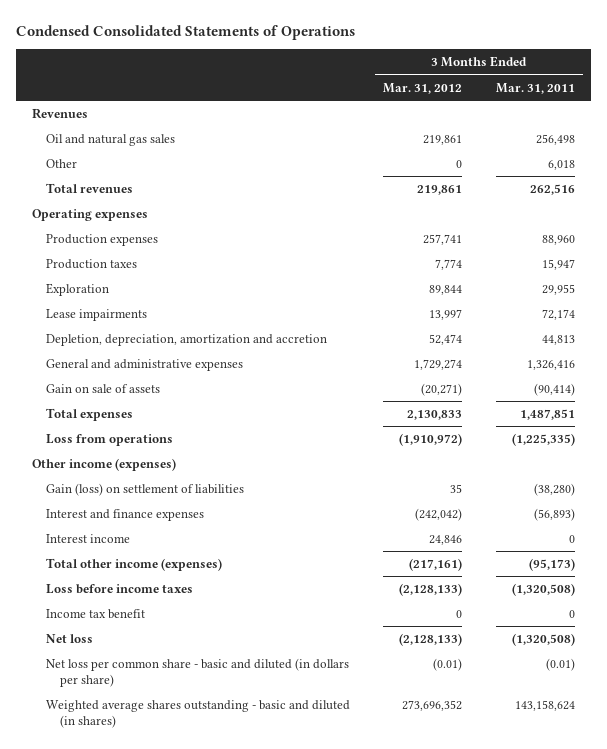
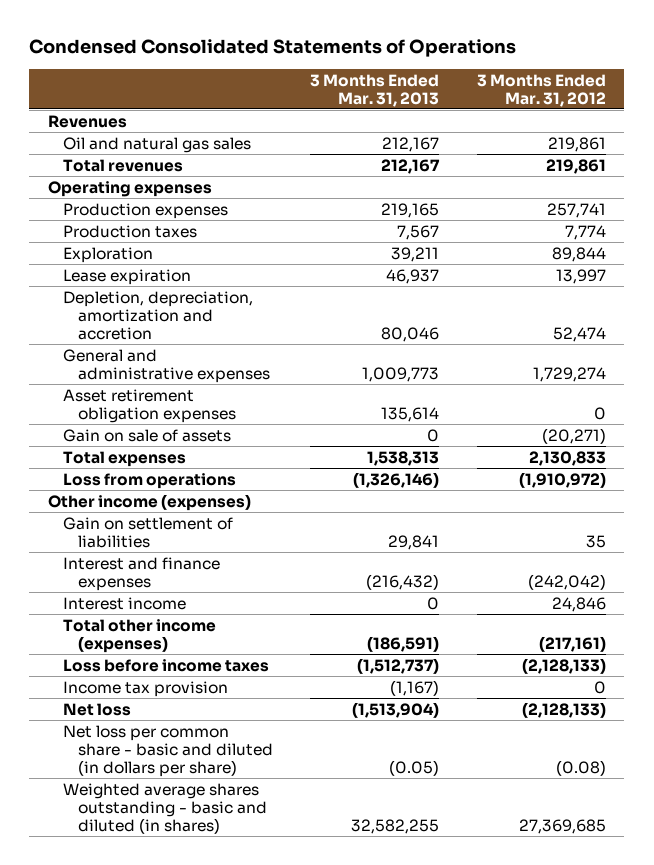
- | 3 Months Ended Mar. 31, 2012 | 3 Months Ended Mar. 31, 2011
+ | 3 Months Ended Mar. 31, 2013 | 3 Months Ended Mar. 31, 2012
- Other | 0 | 6,018
- Lease impairments | 13,997 | 72,174
+ Lease expiration | 46,937 | 13,997
+ Asset retirement obligation expenses | 135,614 | 0
- Gain (loss) on settlement of liabilities | 35 | (38,280)
+ Gain on settlement of liabilities | 29,841 | 35
- Income tax benefit | 0 | 0
+ Income tax provision | (1,167) | 0
- Net loss per common share - basic and diluted (in dollars per share) | (0.01) | (0.01)
- Weighted average shares outstanding - basic and diluted (in shares) | 273,696,352 | 143,158,624
+ Net loss per common share - basic and diluted (in dollars per share) | (0.05) | (0.08)
+ Weighted average shares outstanding - basic and diluted (in shares) | 32,582,255 | 27,369,685

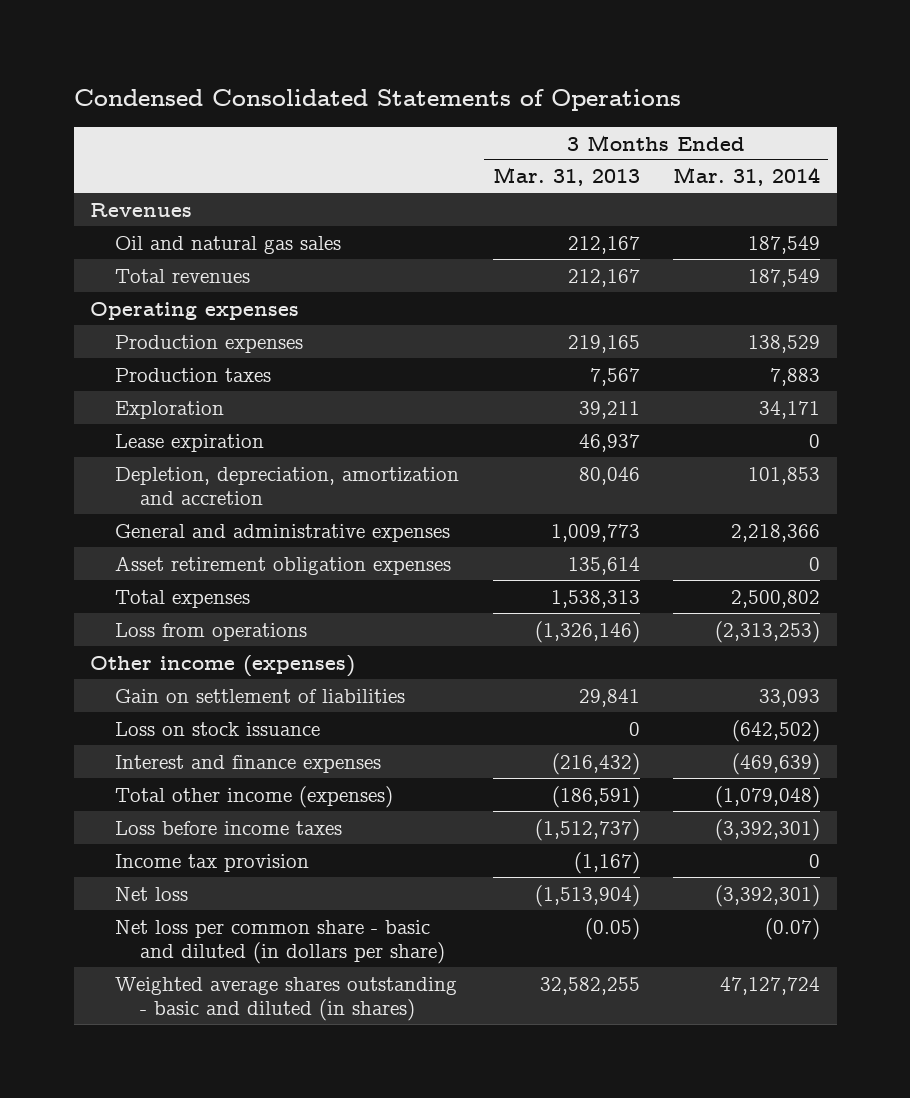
- | 3 Months Ended Mar. 31, 2013 | 3 Months Ended Mar. 31, 2012
+ | 3 Months Ended Mar. 31, 2013 | 3 Months Ended Mar. 31, 2014
- Gain on sale of assets | 0 | (20,271)
+ Loss on stock issuance | 0 | (642,502)
- Interest income | 0 | 24,846

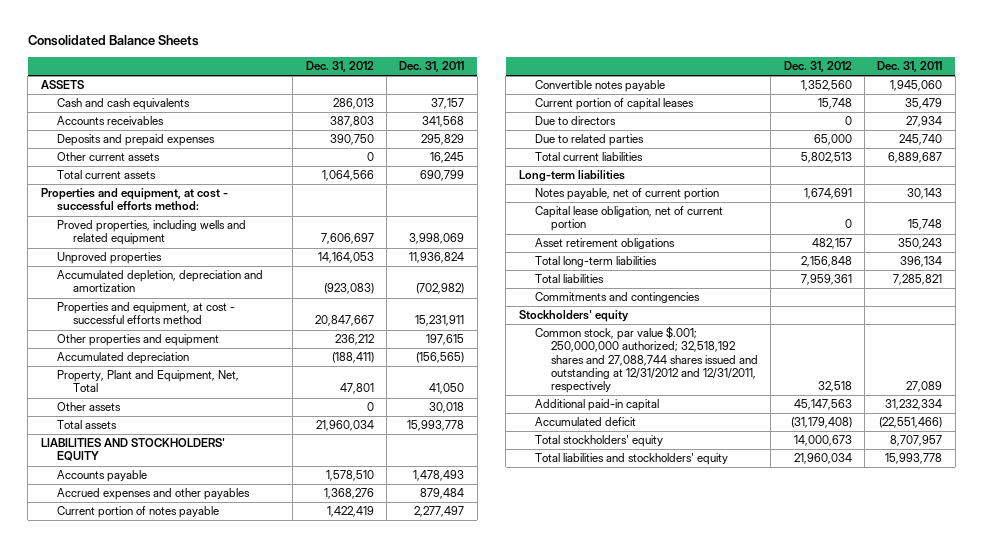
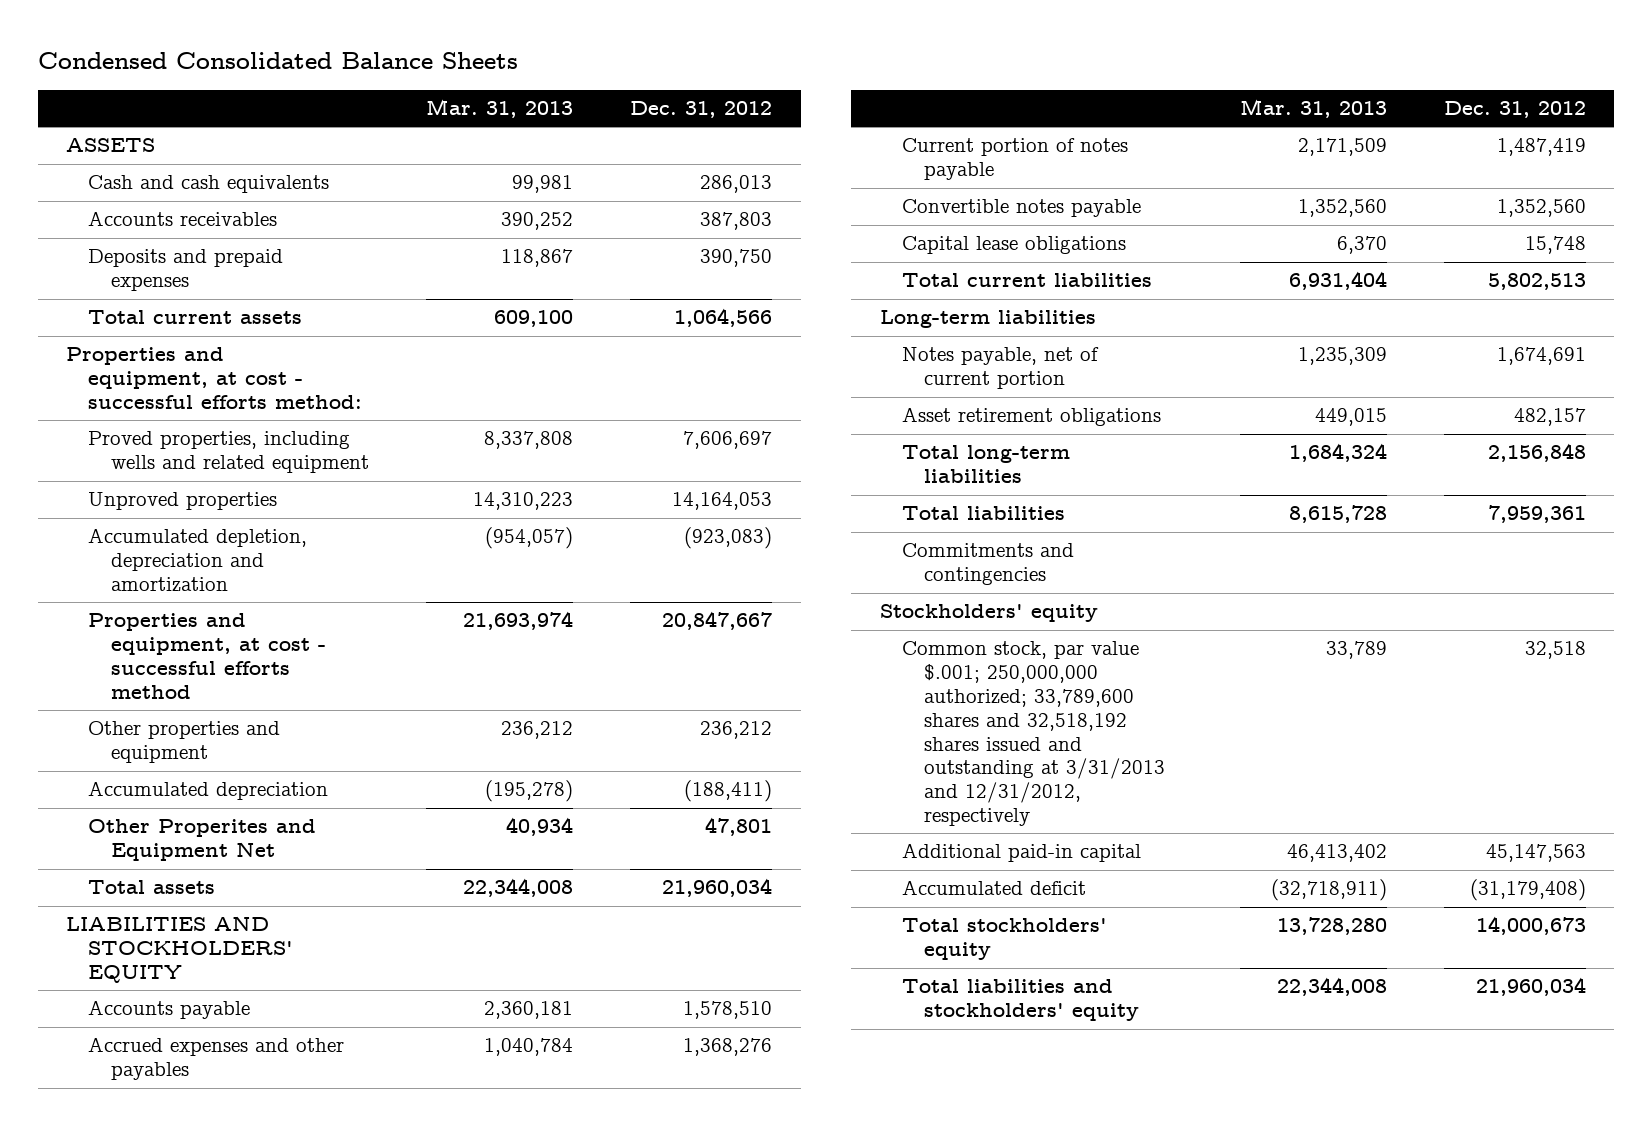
- Consolidated Balance Sheets
+ Condensed Consolidated Balance Sheets
- | Dec. 31, 2012 | Dec. 31, 2011
+ | Mar. 31, 2013 | Dec. 31, 2012
- Other current assets | 0 | 16,245
- Property, Plant and Equipment, Net, Total | 47,801 | 41,050
- Other assets | 0 | 30,018
+ Other Properites and Equipment Net | 40,934 | 47,801
- Current portion of notes payable | 1,422,419 | 2,277,497
+ Current portion of notes payable | 2,171,509 | 1,487,419
- Current portion of capital leases | 15,748 | 35,479
- Due to directors | 0 | 27,934
- Due to related parties | 65,000 | 245,740
+ Capital lease obligations | 6,370 | 15,748
- Capital lease obligation, net of current portion | 0 | 15,748
- Common stock, par value $.001; 250,000,000 authorized; 32,518,192 shares and 27,088,744 shares issued and outstanding at 12/31/2012 and 12/31/2011, respectively | 32,518 | 27,089
+ Common stock, par value $.001; 250,000,000 authorized; 33,789,600 shares and 32,518,192 shares issued and outstanding at 3/31/2013 and 12/31/2012, respectively | 33,789 | 32,518

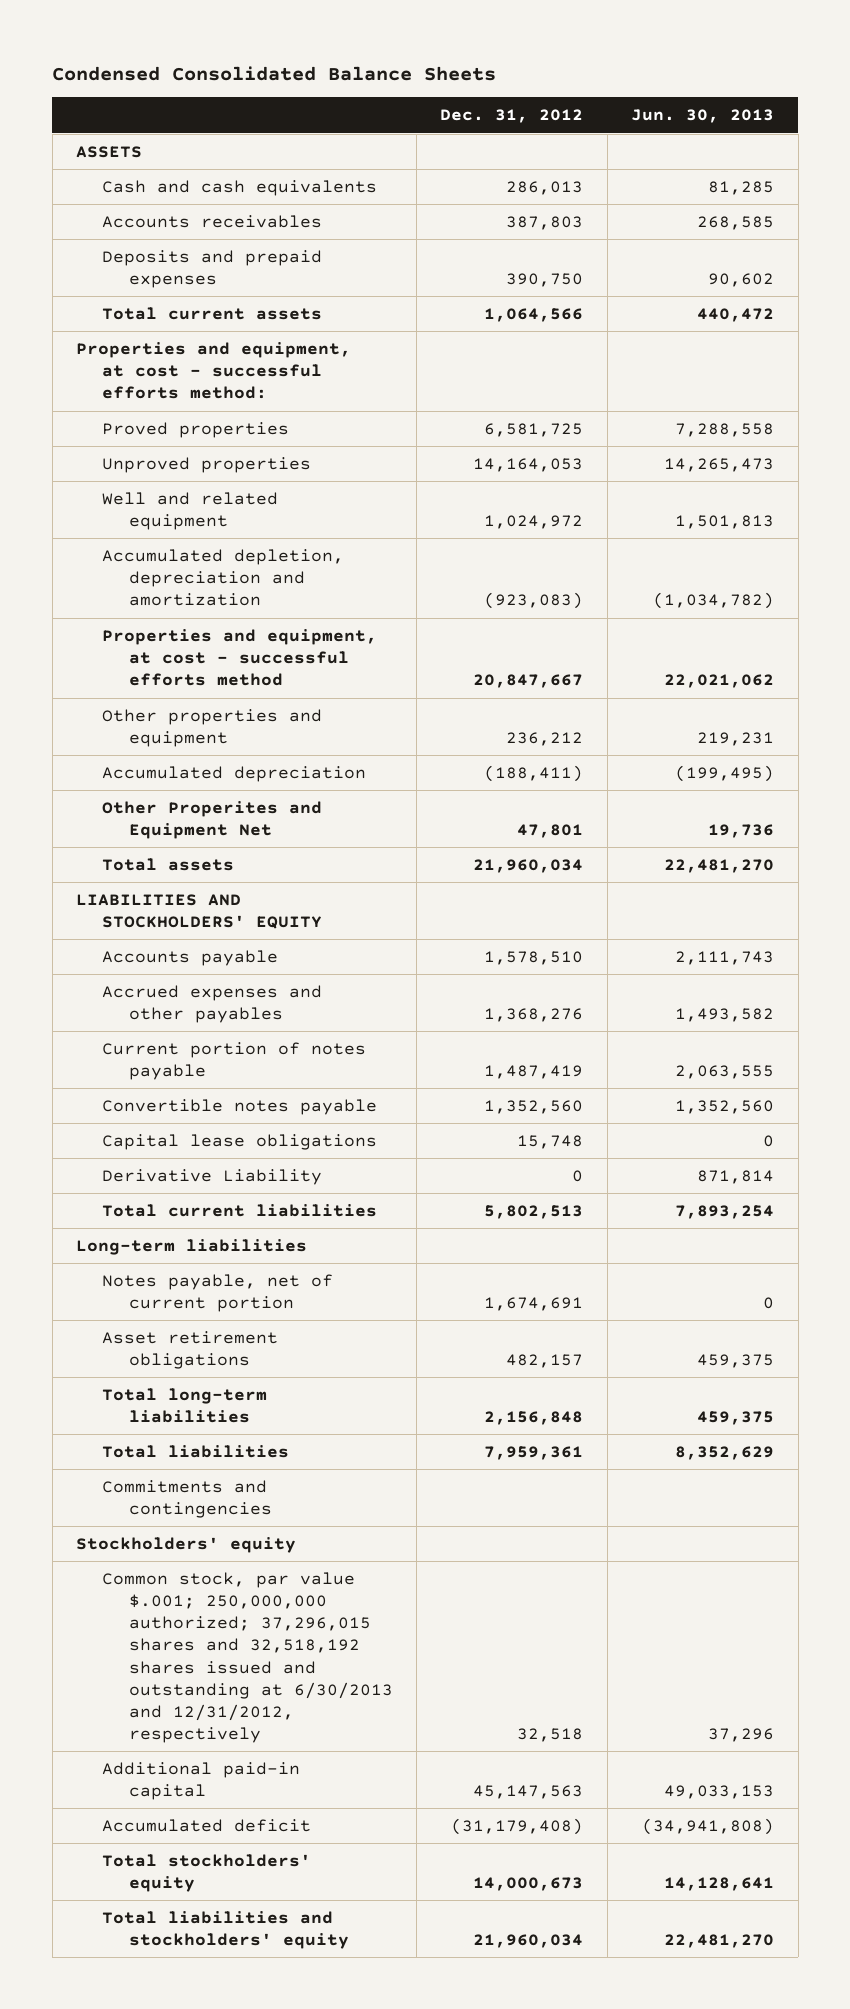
- | Mar. 31, 2013 | Dec. 31, 2012
+ | Dec. 31, 2012 | Jun. 30, 2013
- Proved properties, including wells and related equipment | 8,337,808 | 7,606,697
+ Proved properties | 6,581,725 | 7,288,558
+ Well and related equipment | 1,024,972 | 1,501,813
+ Derivative Liability | 0 | 871,814
- Common stock, par value $.001; 250,000,000 authorized; 33,789,600 shares and 32,518,192 shares issued and outstanding at 3/31/2013 and 12/31/2012, respectively | 33,789 | 32,518
+ Common stock, par value $.001; 250,000,000 authorized; 37,296,015 shares and 32,518,192 shares issued and outstanding at 6/30/2013 and 12/31/2012, respectively | 32,518 | 37,296

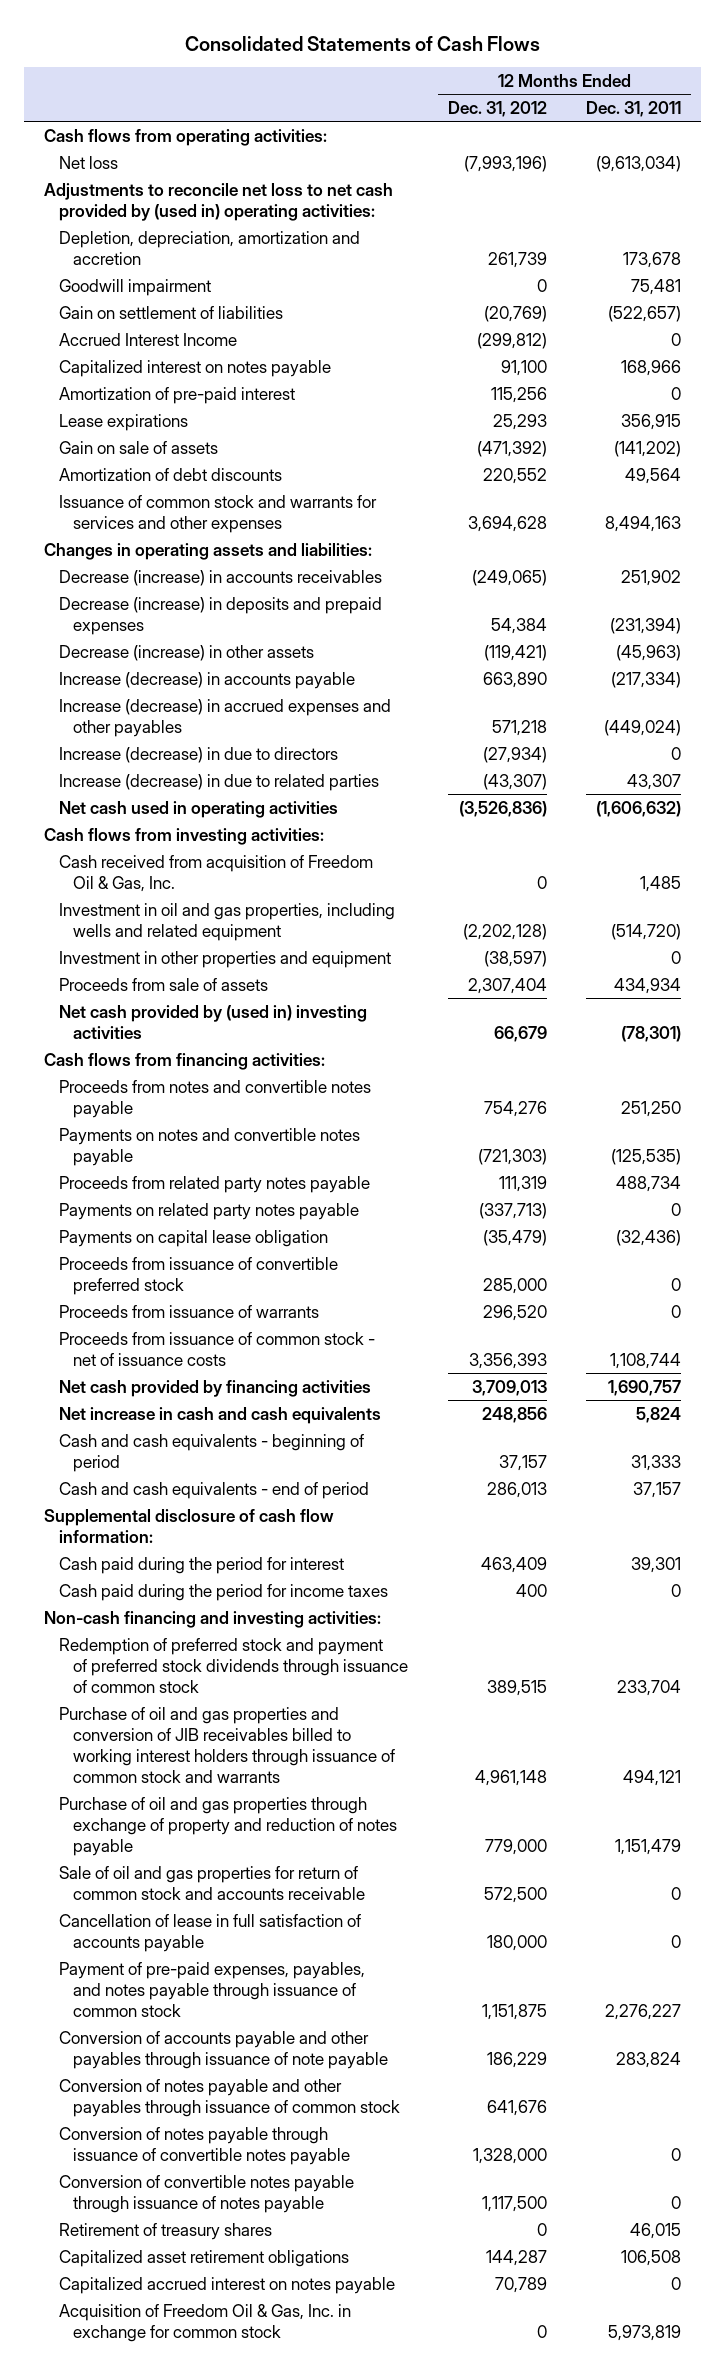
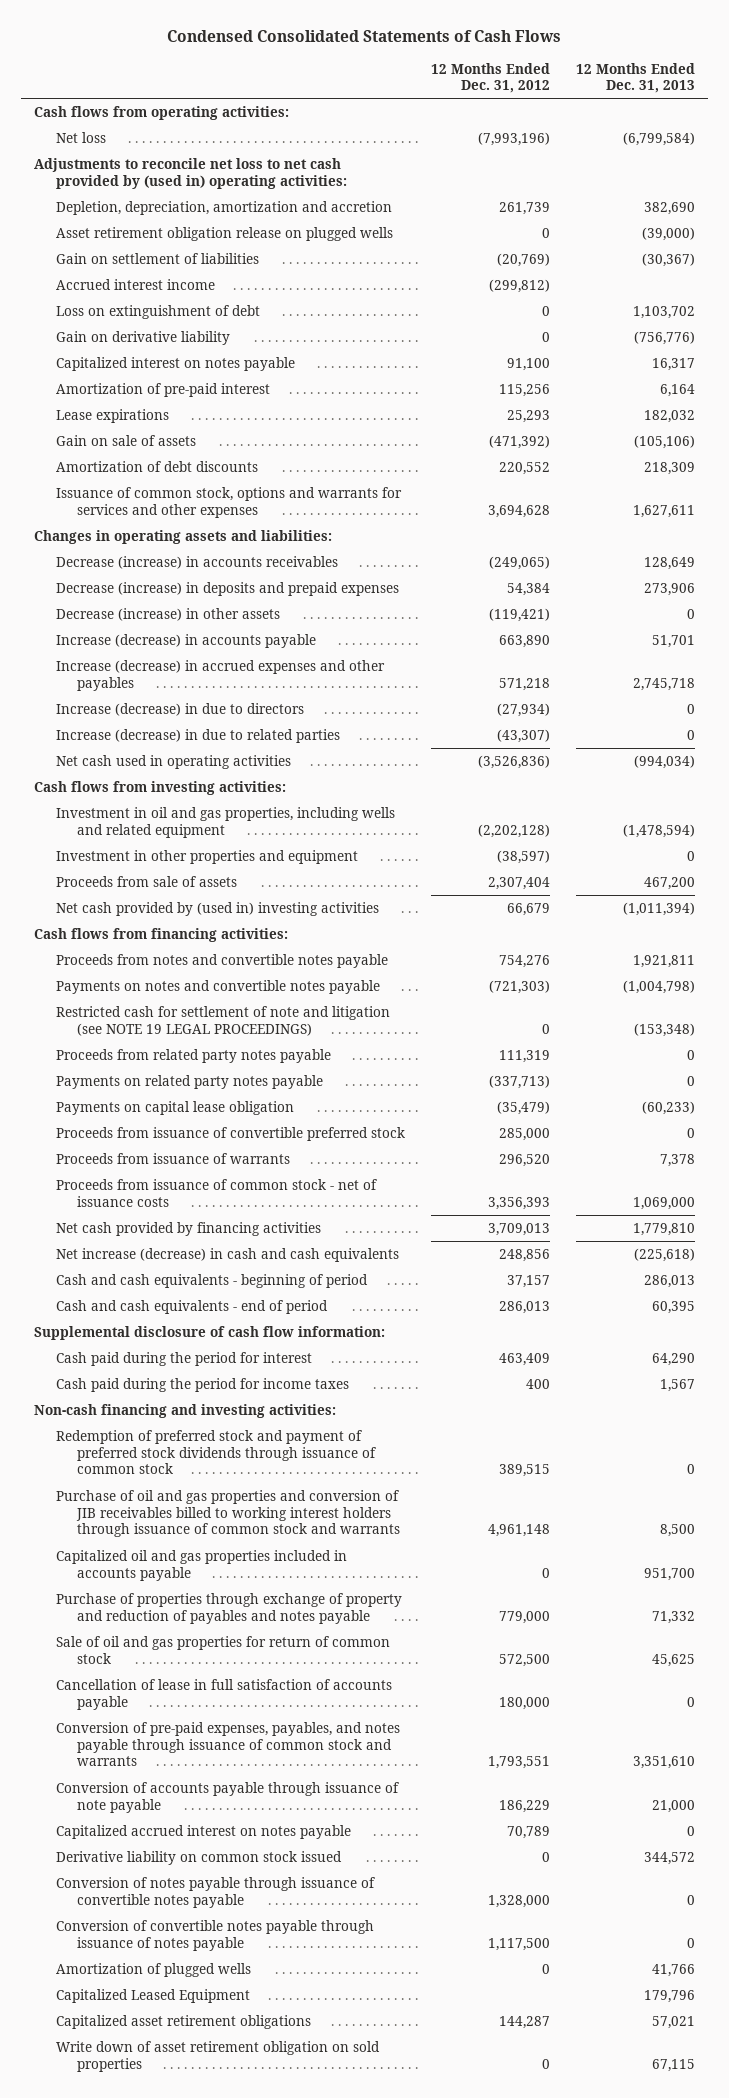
- Consolidated Statements of Cash Flows
+ Condensed Consolidated Statements of Cash Flows
- | 12 Months Ended Dec. 31, 2012 | 12 Months Ended Dec. 31, 2011
+ | 12 Months Ended Dec. 31, 2012 | 12 Months Ended Dec. 31, 2013
- Goodwill impairment | 0 | 75,481
+ Asset retirement obligation release on plugged wells | 0 | (39,000)
- Accrued Interest Income | (299,812) | 0
+ Accrued interest income | (299,812) |
+ Loss on extinguishment of debt | 0 | 1,103,702
+ Gain on derivative liability | 0 | (756,776)
- Issuance of common stock and warrants for services and other expenses | 3,694,628 | 8,494,163
+ Issuance of common stock, options and warrants for services and other expenses | 3,694,628 | 1,627,611
- Cash received from acquisition of Freedom Oil & Gas, Inc. | 0 | 1,485
+ Restricted cash for settlement of note and litigation (see NOTE 19 LEGAL PROCEEDINGS) | 0 | (153,348)
- Net increase in cash and cash equivalents | 248,856 | 5,824
+ Net increase (decrease) in cash and cash equivalents | 248,856 | (225,618)
- Purchase of oil and gas properties through exchange of property and reduction of notes payable | 779,000 | 1,151,479
- Sale of oil and gas properties for return of common stock and accounts receivable | 572,500 | 0
+ Capitalized oil and gas properties included in accounts payable | 0 | 951,700
+ Purchase of properties through exchange of property and reduction of payables and notes payable | 779,000 | 71,332
+ Sale of oil and gas properties for return of common stock | 572,500 | 45,625
- Payment of pre-paid expenses, payables, and notes payable through issuance of common stock | 1,151,875 | 2,276,227
- Conversion of accounts payable and other payables through issuance of note payable | 186,229 | 283,824
- Conversion of notes payable and other payables through issuance of common stock | 641,676 |
+ Conversion of pre-paid expenses, payables, and notes payable through issuance of common stock and warrants | 1,793,551 | 3,351,610
+ Conversion of accounts payable through issuance of note payable | 186,229 | 21,000
moved up: Capitalized accrued interest on notes payable | 70,789 | 0
+ Derivative liability on common stock issued | 0 | 344,572
- Retirement of treasury shares | 0 | 46,015
+ Amortization of plugged wells | 0 | 41,766
+ Capitalized Leased Equipment | | 179,796
- Acquisition of Freedom Oil & Gas, Inc. in exchange for common stock | 0 | 5,973,819
+ Write down of asset retirement obligation on sold properties | 0 | 67,115

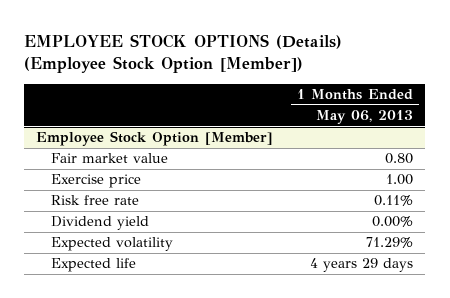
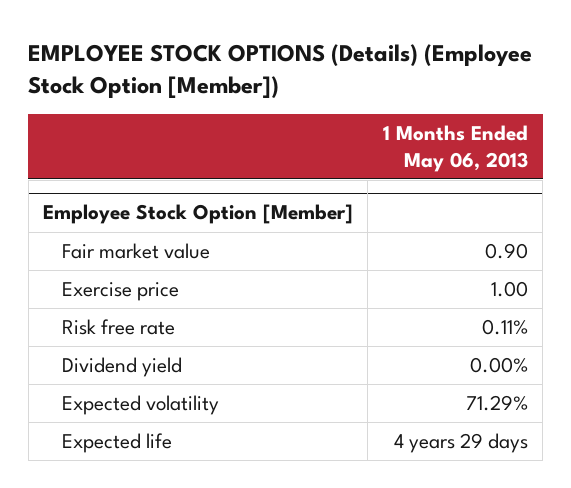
@ Employee Stock Option [Member]
- Fair market value | 0.80
+ Fair market value | 0.90

